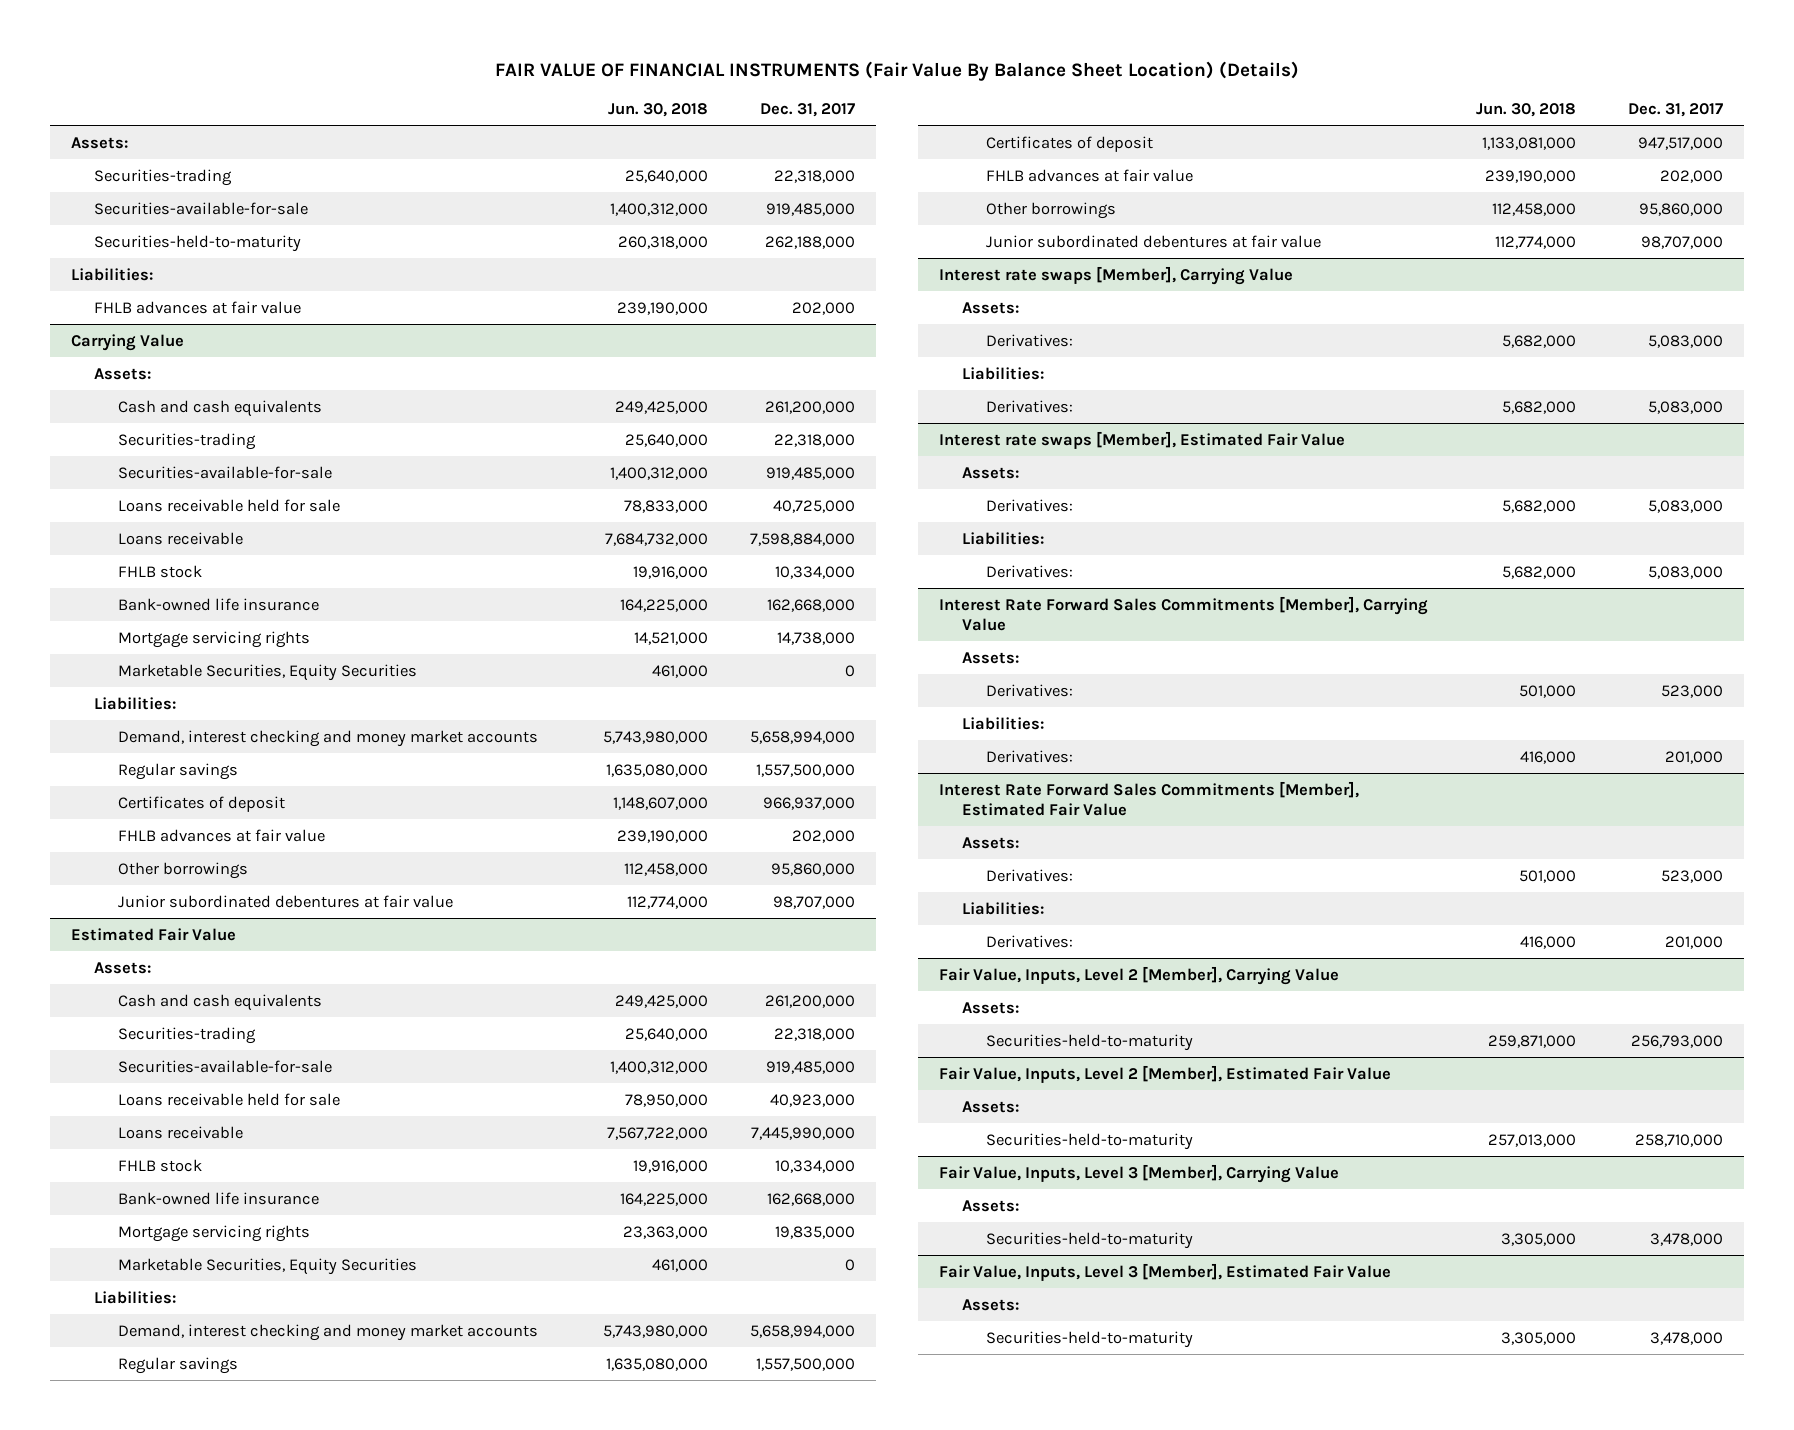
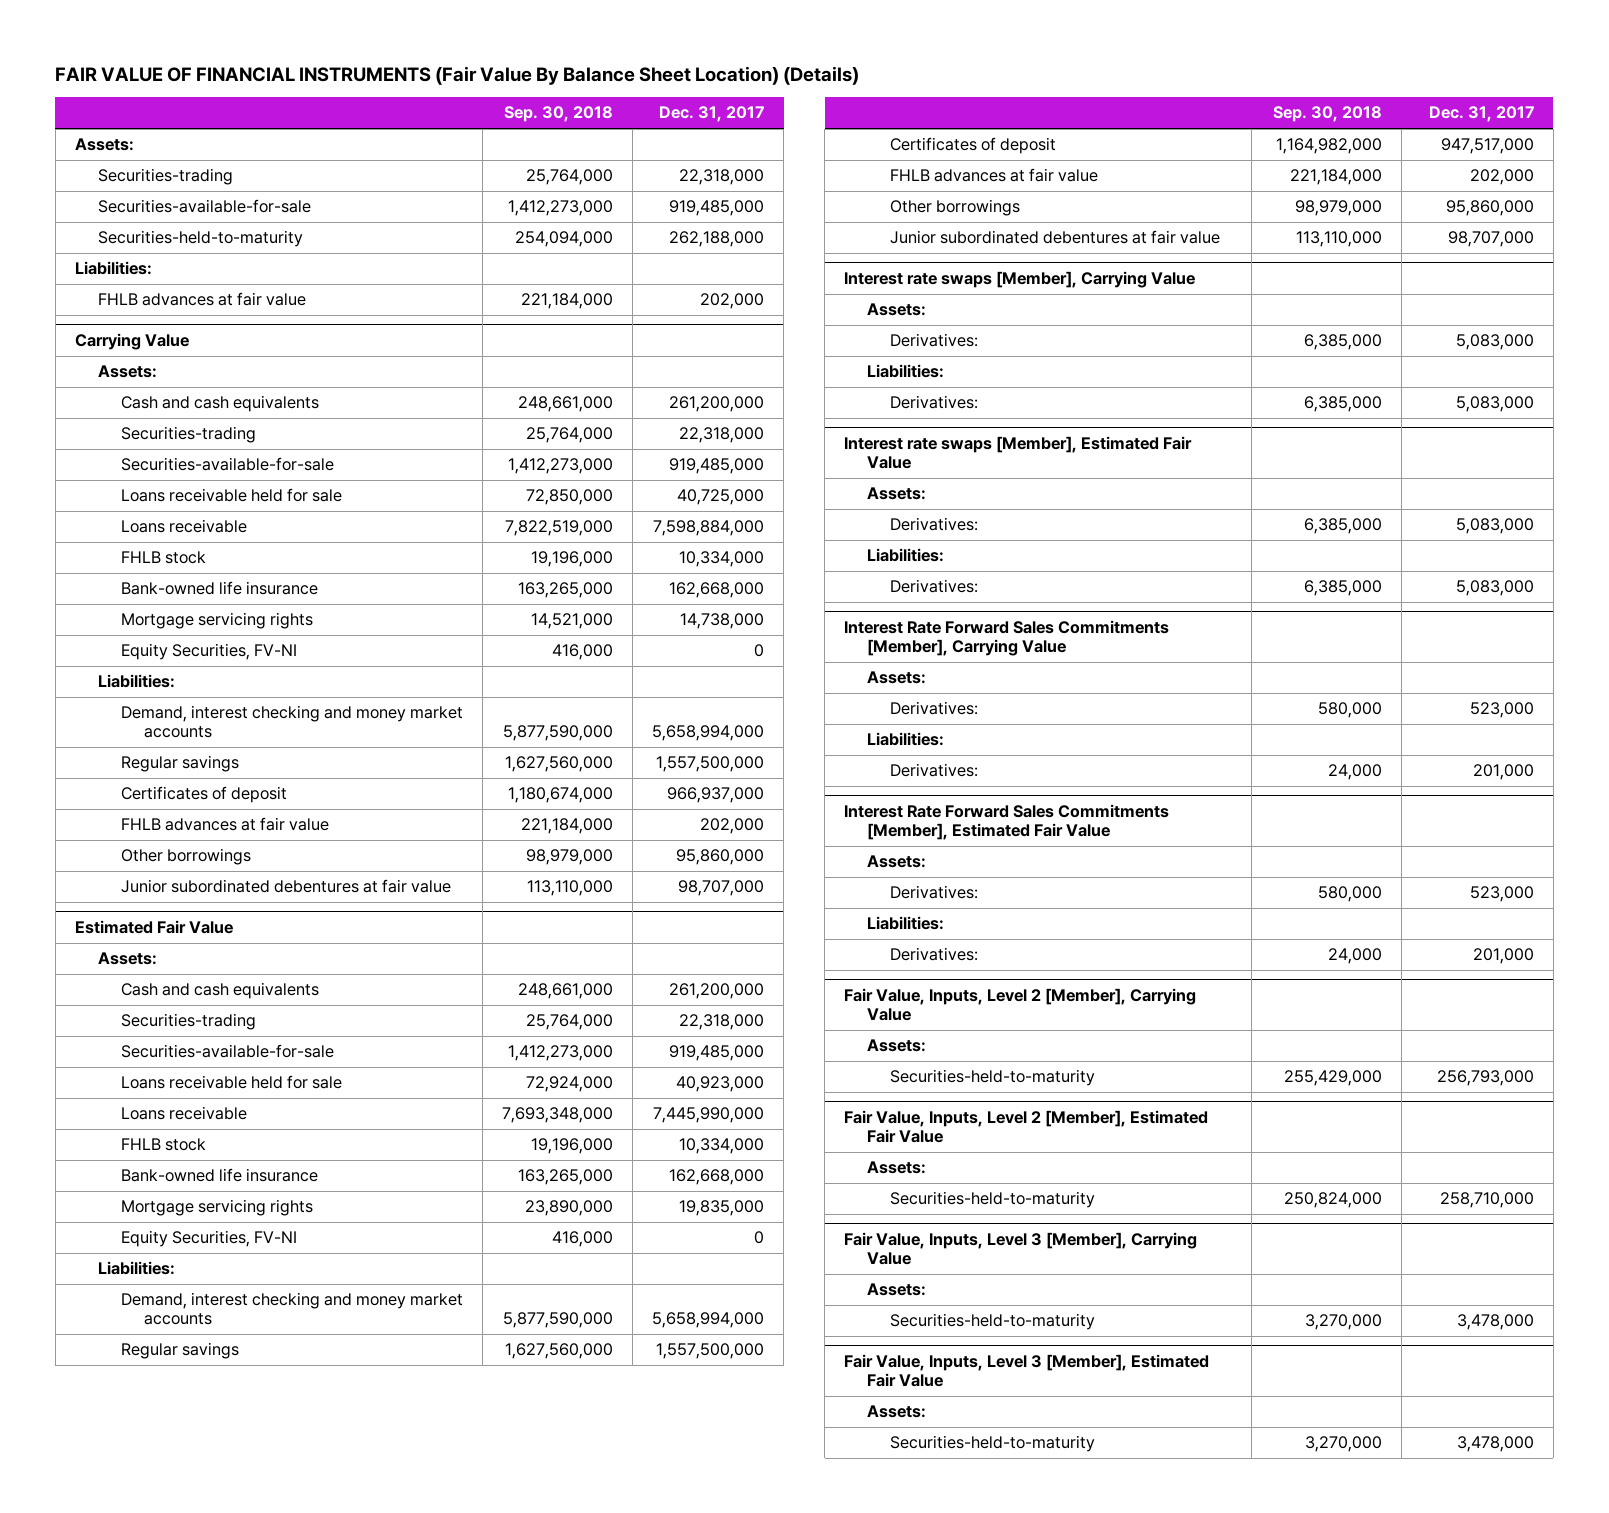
- | Jun. 30, 2018 | Dec. 31, 2017
+ | Sep. 30, 2018 | Dec. 31, 2017
@ Carrying Value
- Marketable Securities, Equity Securities | 461,000 | 0
+ Equity Securities, FV-NI | 416,000 | 0
@ Estimated Fair Value
- Marketable Securities, Equity Securities | 461,000 | 0
+ Equity Securities, FV-NI | 416,000 | 0

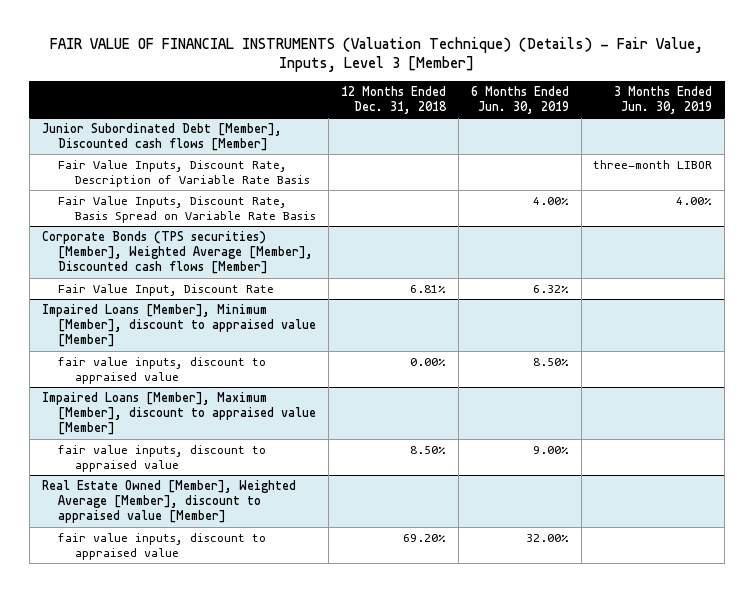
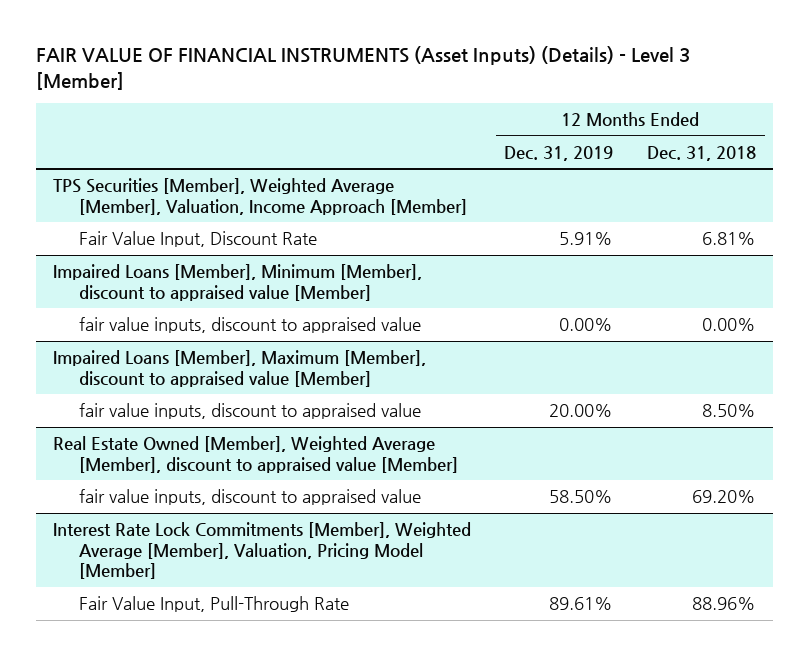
- FAIR VALUE OF FINANCIAL INSTRUMENTS (Valuation Technique) (Details) - Fair Value, Inputs, Level 3 [Member]
+ FAIR VALUE OF FINANCIAL INSTRUMENTS (Asset Inputs) (Details) - Level 3 [Member]
- | 12 Months Ended Dec. 31, 2018 | 6 Months Ended Jun. 30, 2019 | 3 Months Ended Jun. 30, 2019
+ | 12 Months Ended Dec. 31, 2019 | 12 Months Ended Dec. 31, 2018
- Junior Subordinated Debt [Member], Discounted cash flows [Member]
- Fair Value Inputs, Discount Rate, Description of Variable Rate Basis | | | three-month LIBOR
- Fair Value Inputs, Discount Rate, Basis Spread on Variable Rate Basis | | 4.00% | 4.00%
- Corporate Bonds (TPS securities) [Member], Weighted Average [Member], Discounted cash flows [Member]
+ TPS Securities [Member], Weighted Average [Member], Valuation, Income Approach [Member]
+ Interest Rate Lock Commitments [Member], Weighted Average [Member], Valuation, Pricing Model [Member]
+ Fair Value Input, Pull-Through Rate | 89.61% | 88.96%

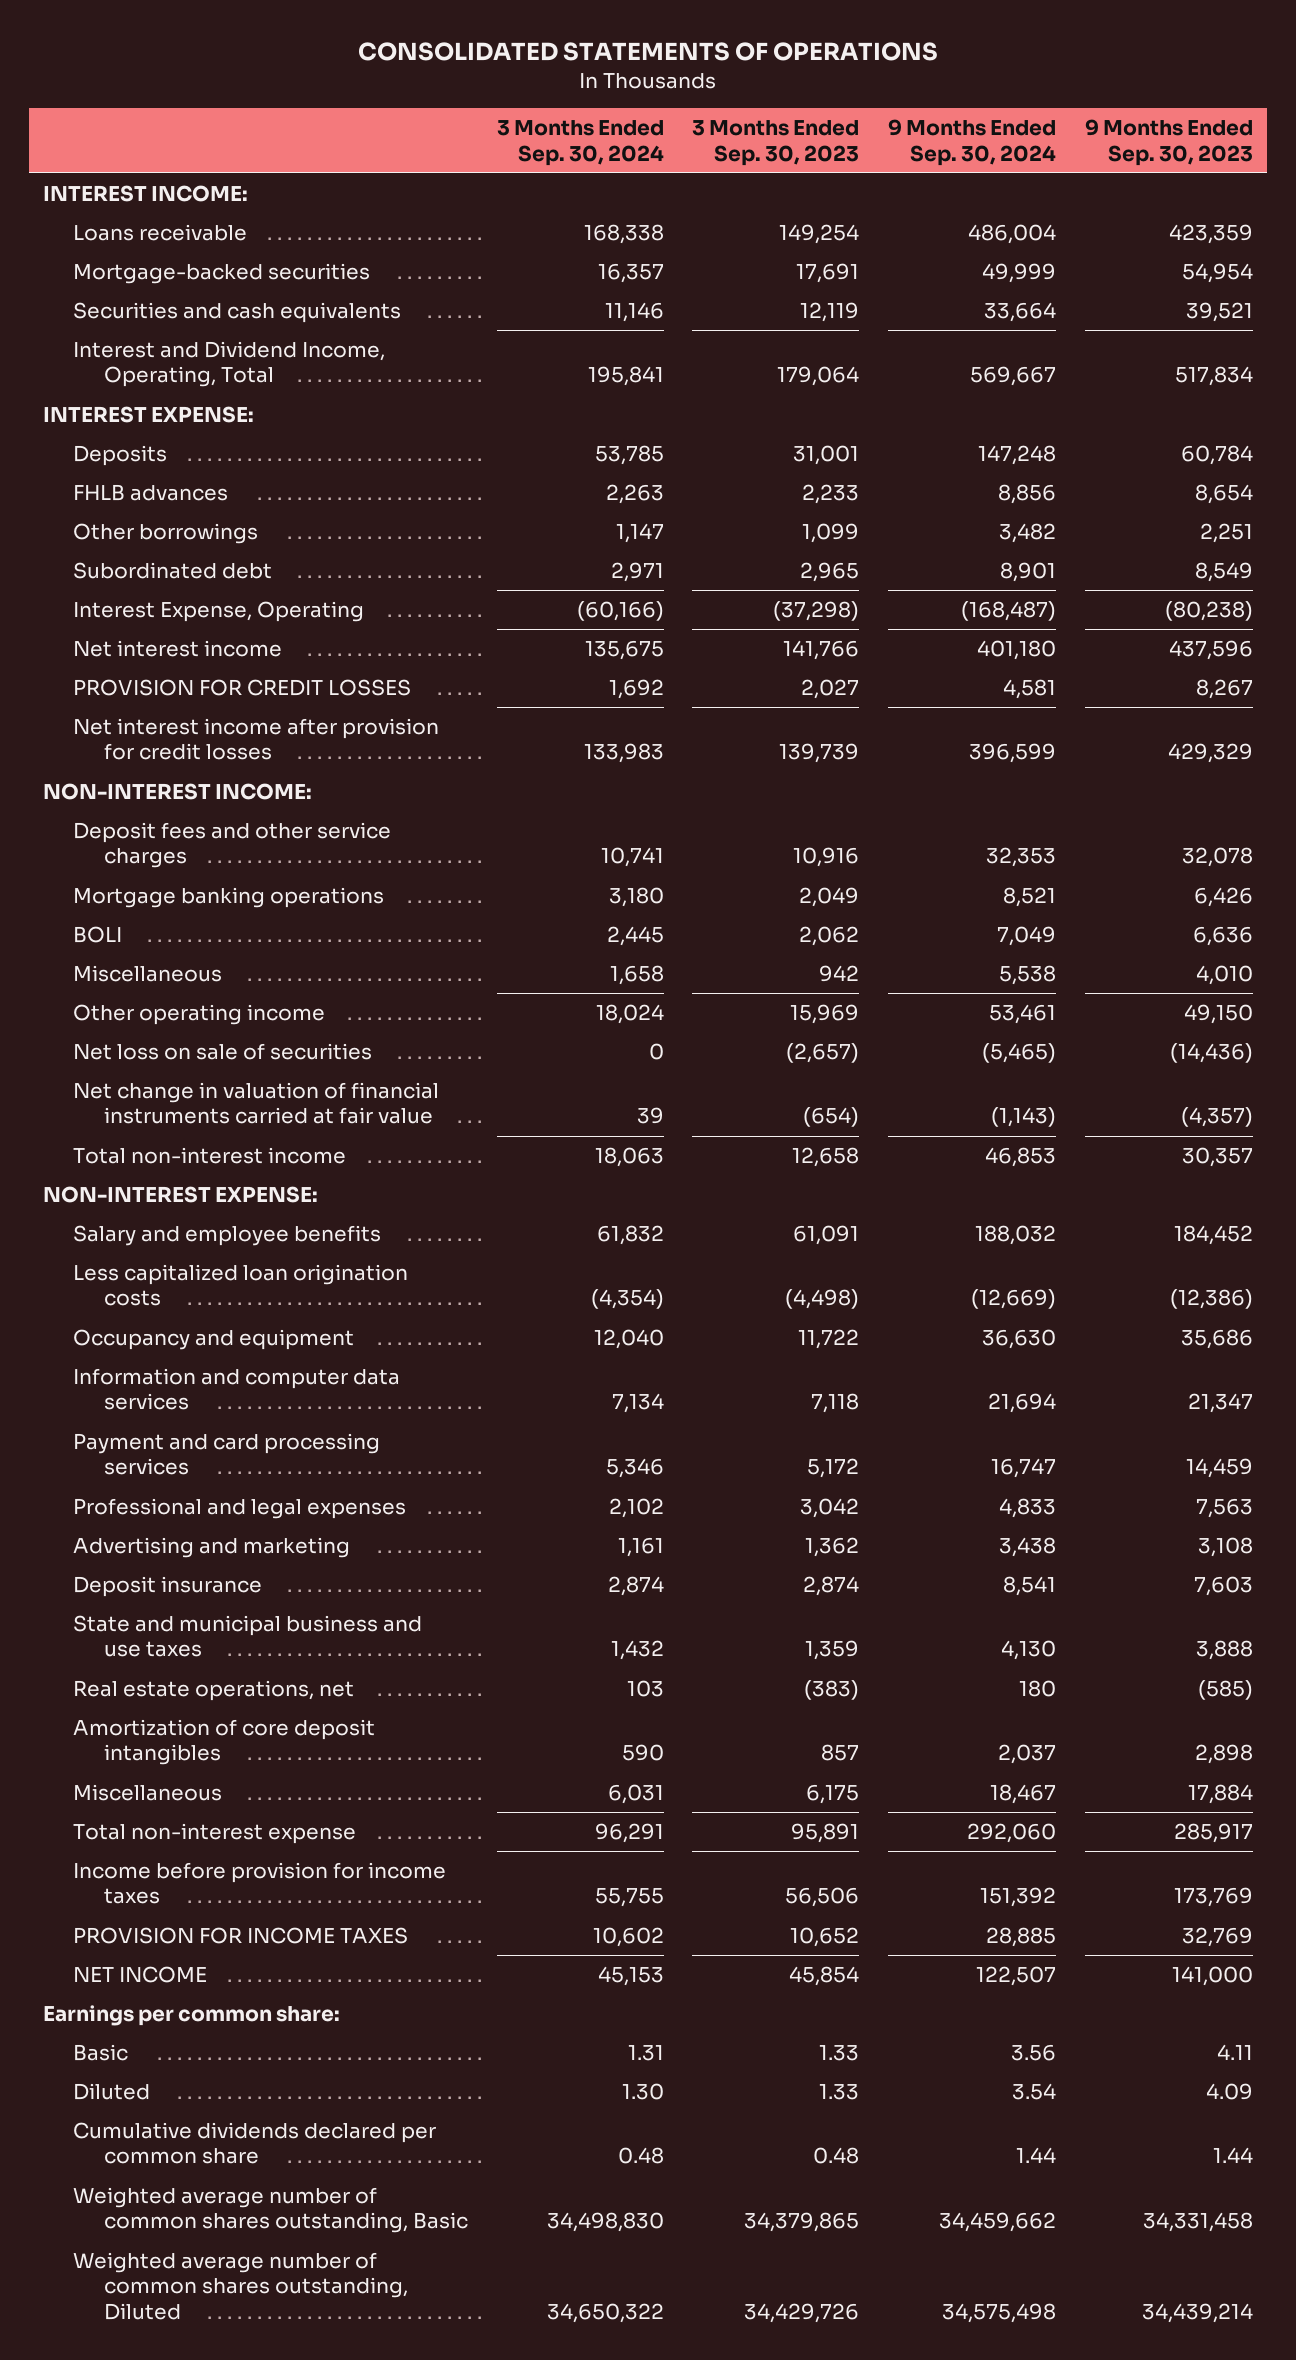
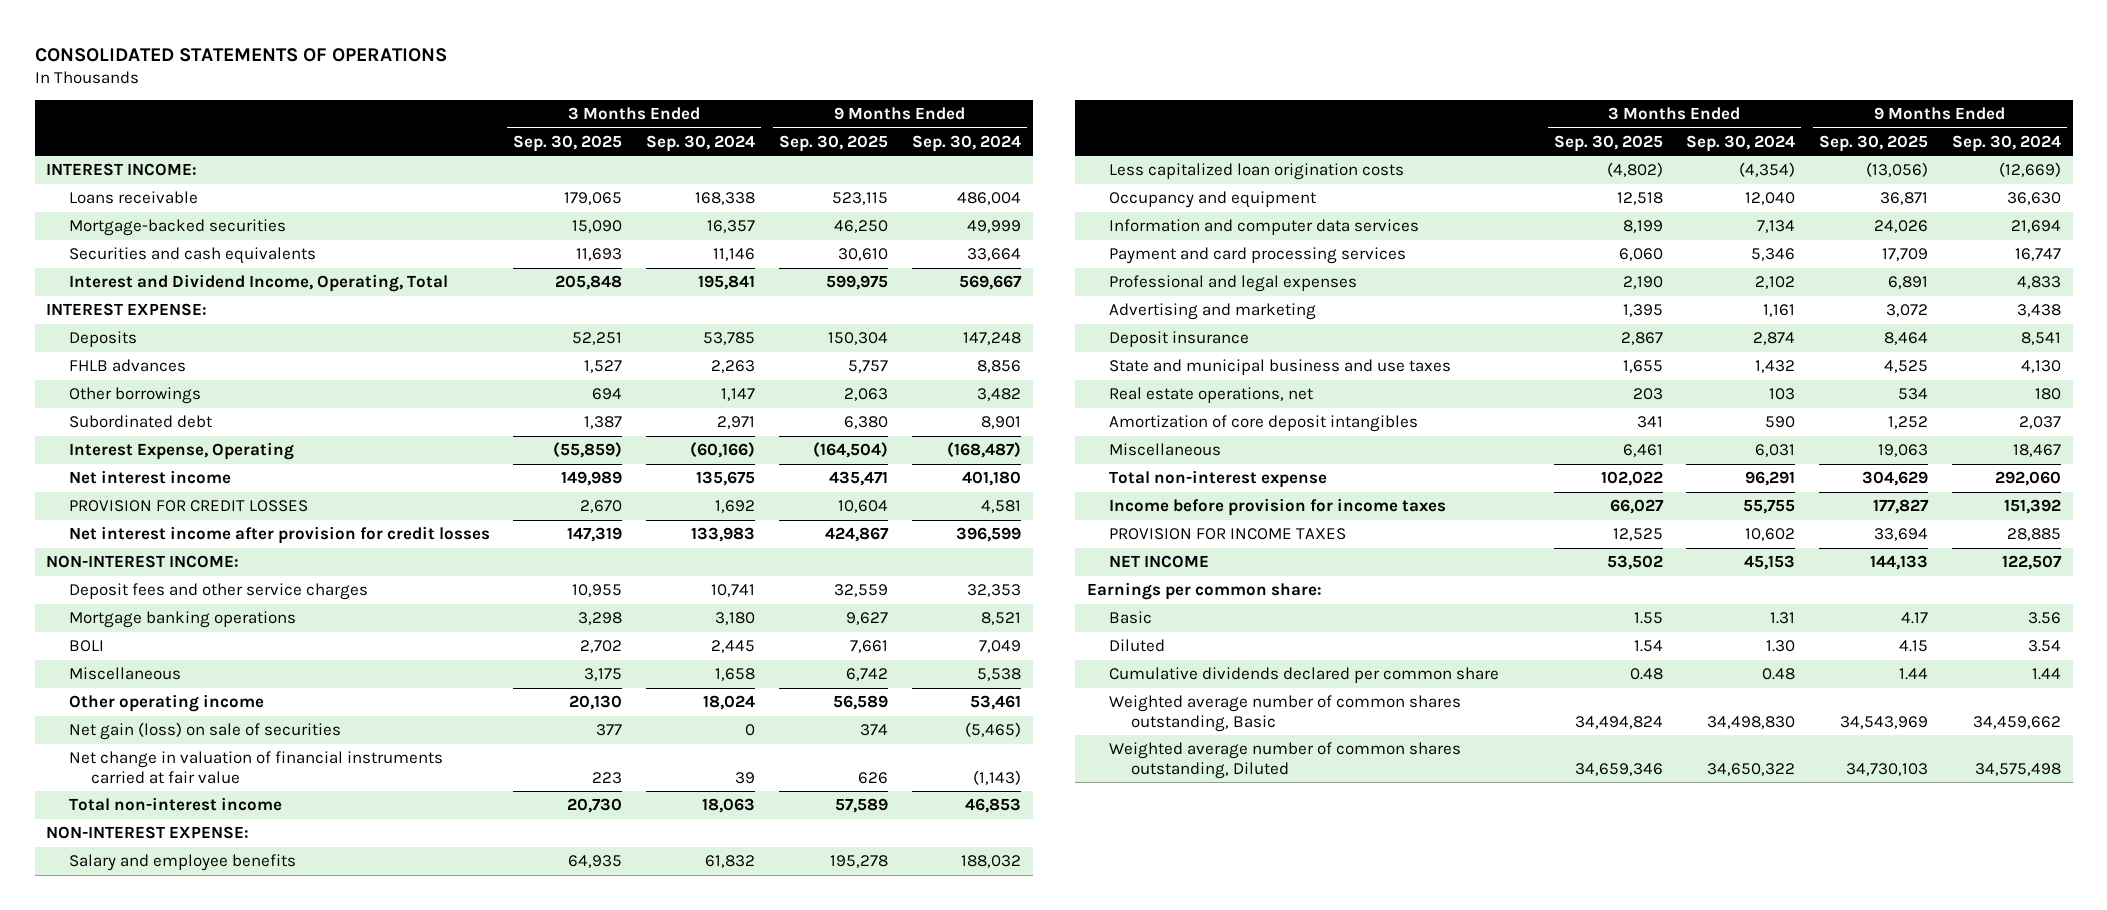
- | 3 Months Ended Sep. 30, 2024 | 3 Months Ended Sep. 30, 2023 | 9 Months Ended Sep. 30, 2024 | 9 Months Ended Sep. 30, 2023
+ | 3 Months Ended Sep. 30, 2025 | 3 Months Ended Sep. 30, 2024 | 9 Months Ended Sep. 30, 2025 | 9 Months Ended Sep. 30, 2024
- Net loss on sale of securities | 0 | (2,657) | (5,465) | (14,436)
+ Net gain (loss) on sale of securities | 377 | 0 | 374 | (5,465)

